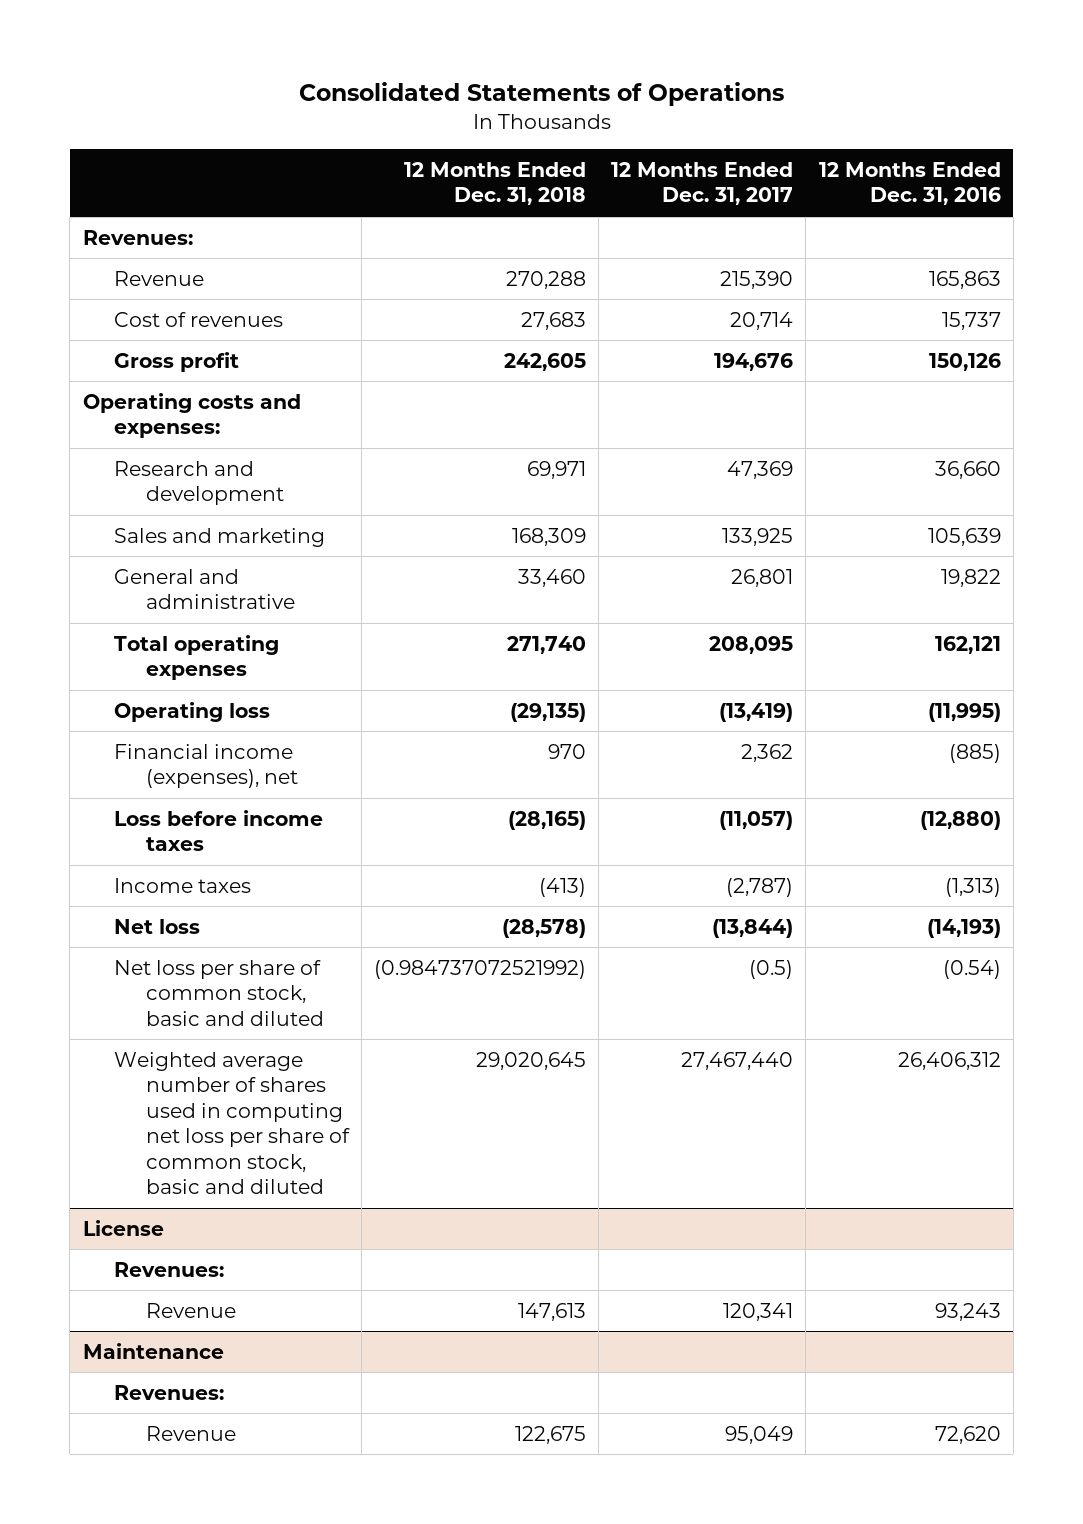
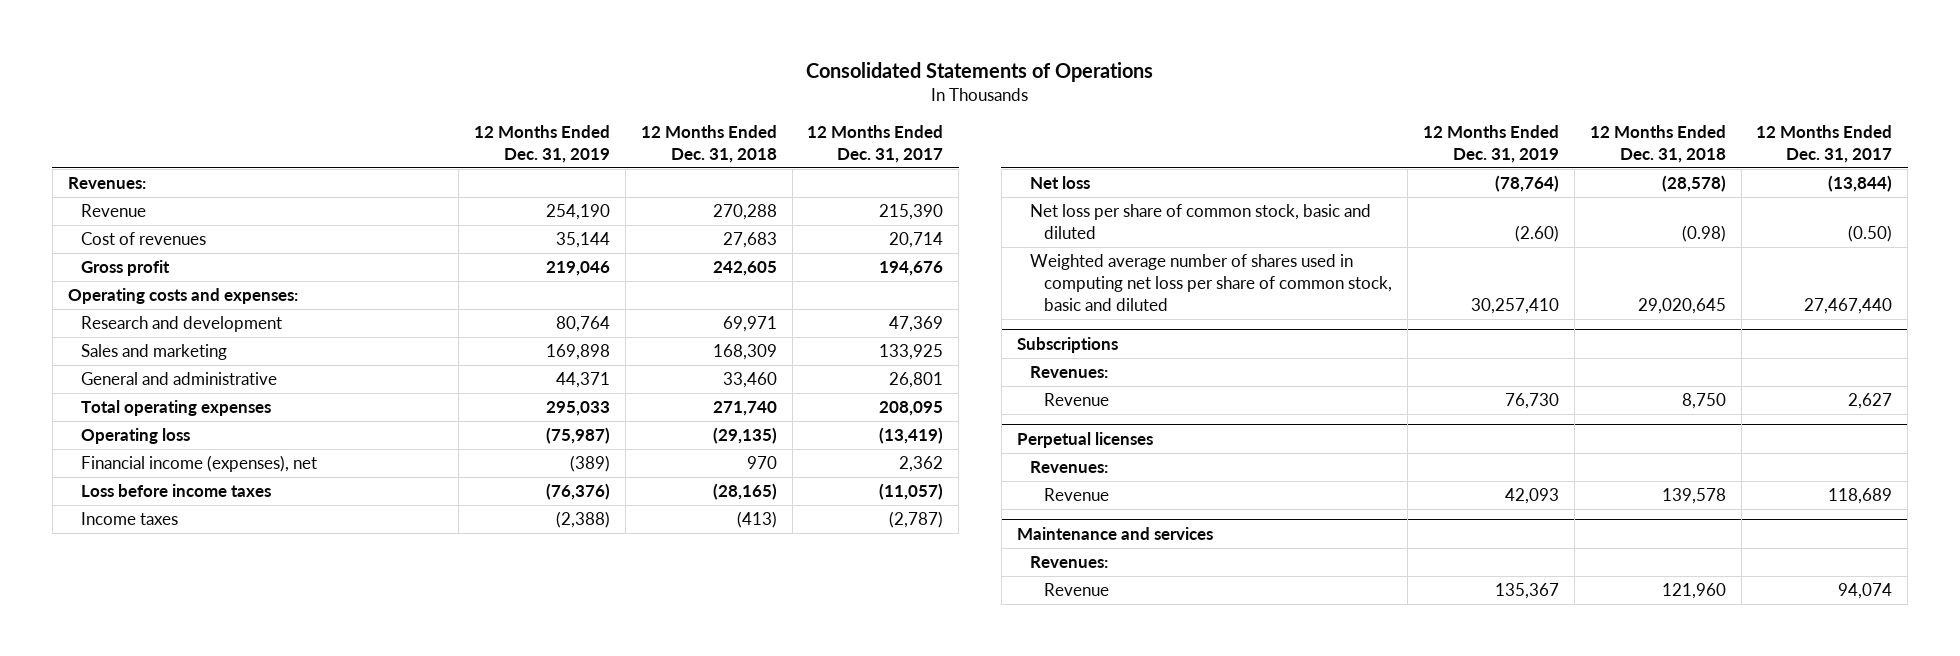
- | 12 Months Ended Dec. 31, 2018 | 12 Months Ended Dec. 31, 2017 | 12 Months Ended Dec. 31, 2016
+ | 12 Months Ended Dec. 31, 2019 | 12 Months Ended Dec. 31, 2018 | 12 Months Ended Dec. 31, 2017
- Net loss per share of common stock, basic and diluted | (0.984737072521992) | (0.5) | (0.54)
+ Net loss per share of common stock, basic and diluted | (2.60) | (0.98) | (0.50)
- License
+ Subscriptions
- Revenue | 147,613 | 120,341 | 93,243
- Maintenance
+ Revenue | 76,730 | 8,750 | 2,627
+ Perpetual licenses
- Revenue | 122,675 | 95,049 | 72,620
+ Revenue | 42,093 | 139,578 | 118,689
+ Maintenance and services
+ Revenues:
+ Revenue | 135,367 | 121,960 | 94,074

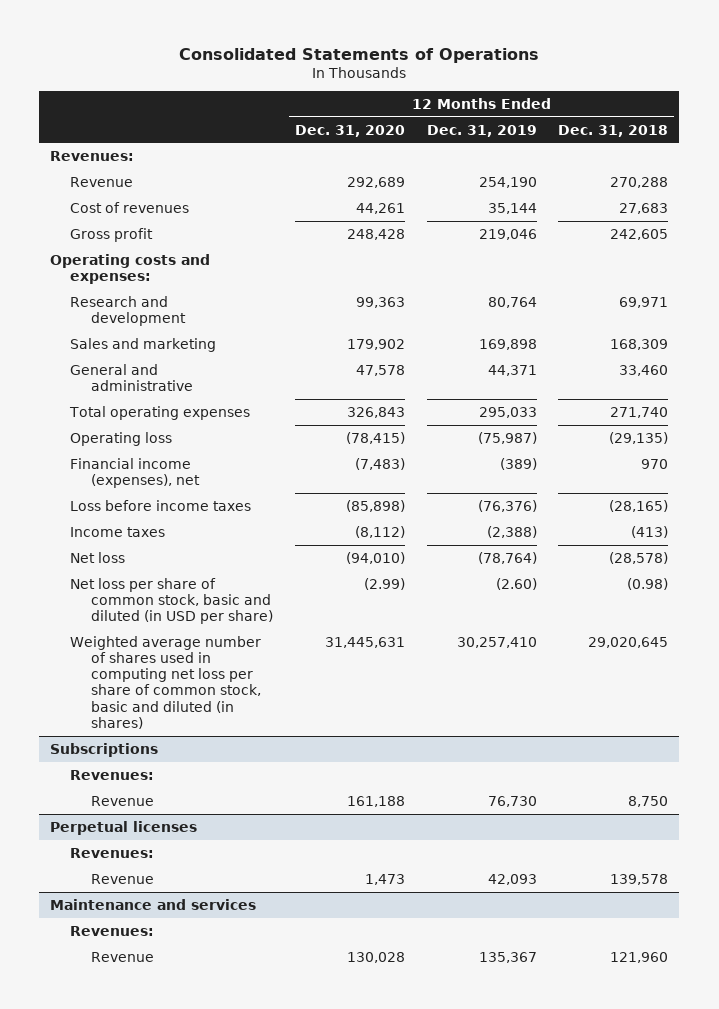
- | 12 Months Ended Dec. 31, 2019 | 12 Months Ended Dec. 31, 2018 | 12 Months Ended Dec. 31, 2017
+ | 12 Months Ended Dec. 31, 2020 | 12 Months Ended Dec. 31, 2019 | 12 Months Ended Dec. 31, 2018
- Net loss per share of common stock, basic and diluted | (2.60) | (0.98) | (0.50)
- Weighted average number of shares used in computing net loss per share of common stock, basic and diluted | 30,257,410 | 29,020,645 | 27,467,440
+ Net loss per share of common stock, basic and diluted (in USD per share) | (2.99) | (2.60) | (0.98)
+ Weighted average number of shares used in computing net loss per share of common stock, basic and diluted (in shares) | 31,445,631 | 30,257,410 | 29,020,645

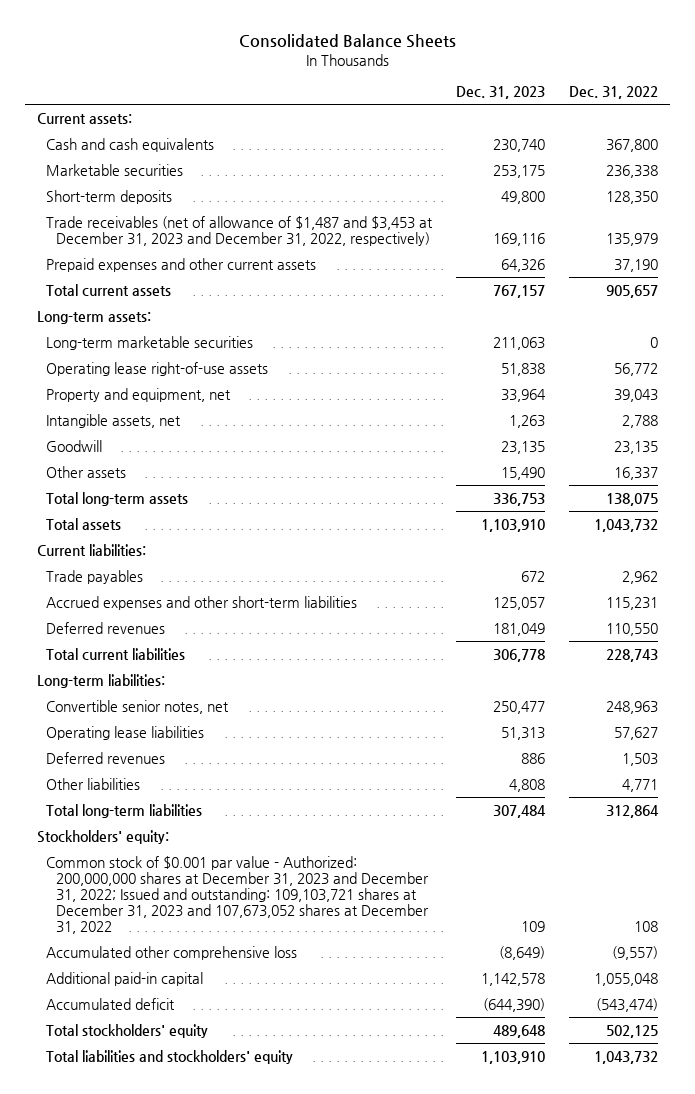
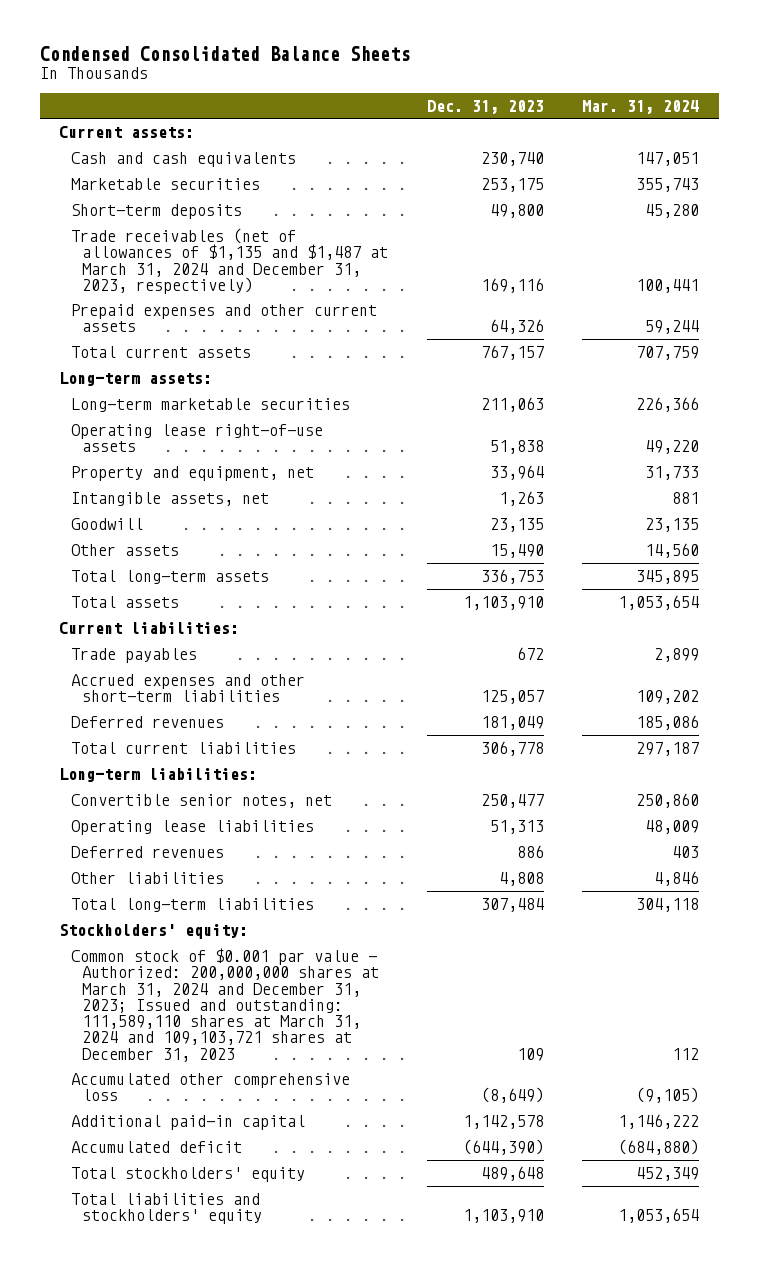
- Consolidated Balance Sheets
+ Condensed Consolidated Balance Sheets
- | Dec. 31, 2023 | Dec. 31, 2022
+ | Dec. 31, 2023 | Mar. 31, 2024
- Trade receivables (net of allowance of $1,487 and $3,453 at December 31, 2023 and December 31, 2022, respectively) | 169,116 | 135,979
+ Trade receivables (net of allowances of $1,135 and $1,487 at March 31, 2024 and December 31, 2023, respectively) | 169,116 | 100,441
- Common stock of $0.001 par value - Authorized: 200,000,000 shares at December 31, 2023 and December 31, 2022; Issued and outstanding: 109,103,721 shares at December 31, 2023 and 107,673,052 shares at December 31, 2022 | 109 | 108
+ Common stock of $0.001 par value - Authorized: 200,000,000 shares at March 31, 2024 and December 31, 2023; Issued and outstanding: 111,589,110 shares at March 31, 2024 and 109,103,721 shares at December 31, 2023 | 109 | 112

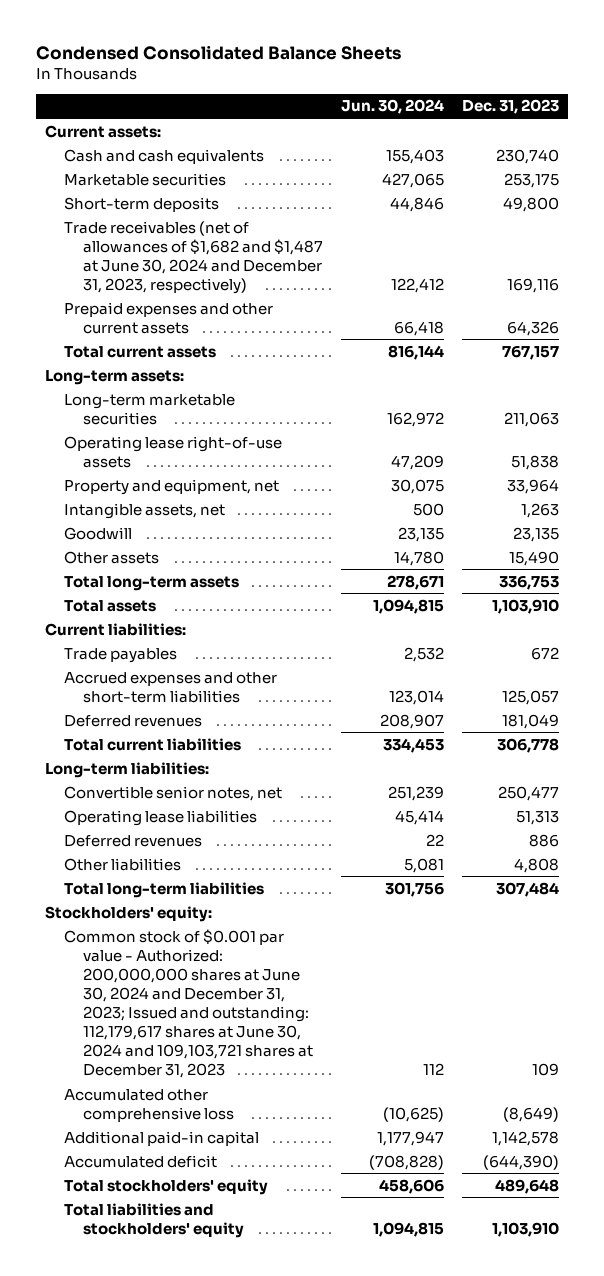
- | Dec. 31, 2023 | Mar. 31, 2024
+ | Jun. 30, 2024 | Dec. 31, 2023
- Trade receivables (net of allowances of $1,135 and $1,487 at March 31, 2024 and December 31, 2023, respectively) | 169,116 | 100,441
+ Trade receivables (net of allowances of $1,682 and $1,487 at June 30, 2024 and December 31, 2023, respectively) | 122,412 | 169,116
- Common stock of $0.001 par value - Authorized: 200,000,000 shares at March 31, 2024 and December 31, 2023; Issued and outstanding: 111,589,110 shares at March 31, 2024 and 109,103,721 shares at December 31, 2023 | 109 | 112
+ Common stock of $0.001 par value - Authorized: 200,000,000 shares at June 30, 2024 and December 31, 2023; Issued and outstanding: 112,179,617 shares at June 30, 2024 and 109,103,721 shares at December 31, 2023 | 112 | 109

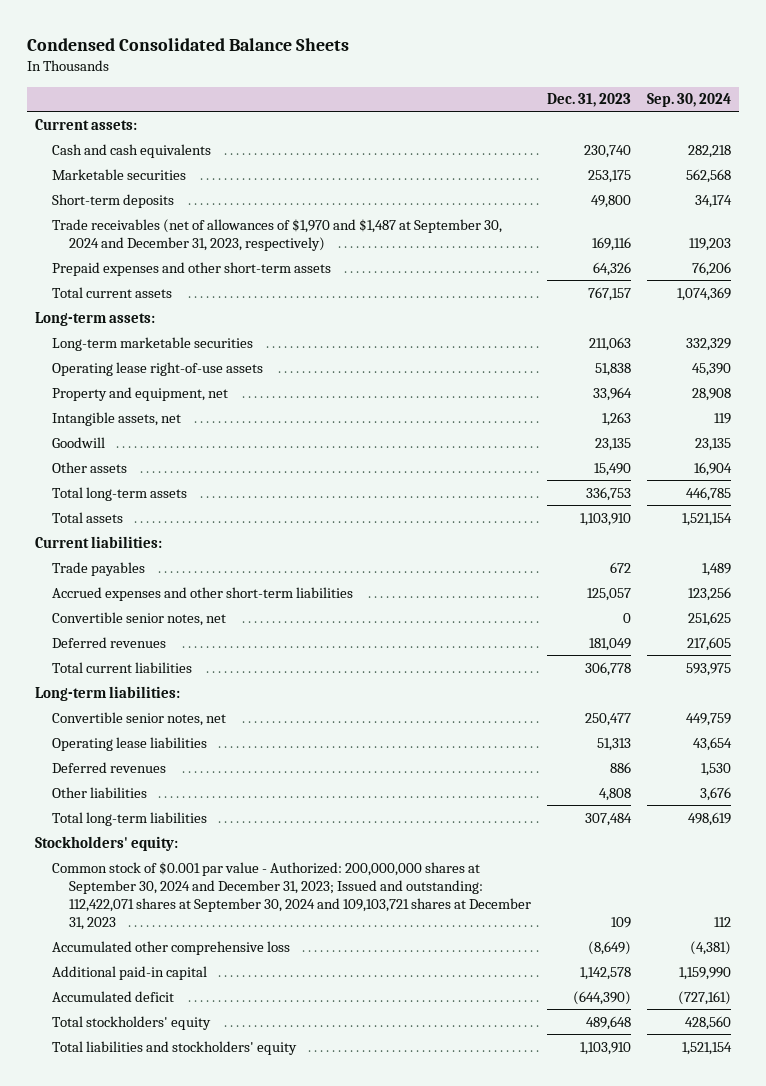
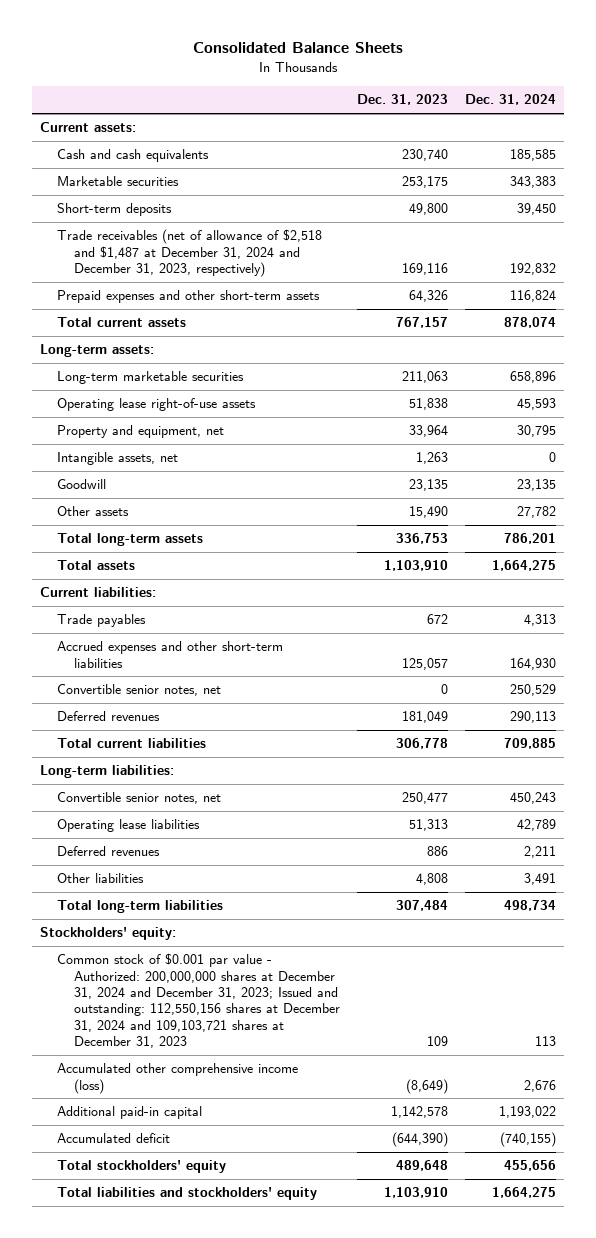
- Condensed Consolidated Balance Sheets
+ Consolidated Balance Sheets
- | Dec. 31, 2023 | Sep. 30, 2024
+ | Dec. 31, 2023 | Dec. 31, 2024
- Trade receivables (net of allowances of $1,970 and $1,487 at September 30, 2024 and December 31, 2023, respectively) | 169,116 | 119,203
+ Trade receivables (net of allowance of $2,518 and $1,487 at December 31, 2024 and December 31, 2023, respectively) | 169,116 | 192,832
- Common stock of $0.001 par value - Authorized: 200,000,000 shares at September 30, 2024 and December 31, 2023; Issued and outstanding: 112,422,071 shares at September 30, 2024 and 109,103,721 shares at December 31, 2023 | 109 | 112
- Accumulated other comprehensive loss | (8,649) | (4,381)
+ Common stock of $0.001 par value - Authorized: 200,000,000 shares at December 31, 2024 and December 31, 2023; Issued and outstanding: 112,550,156 shares at December 31, 2024 and 109,103,721 shares at December 31, 2023 | 109 | 113
+ Accumulated other comprehensive income (loss) | (8,649) | 2,676

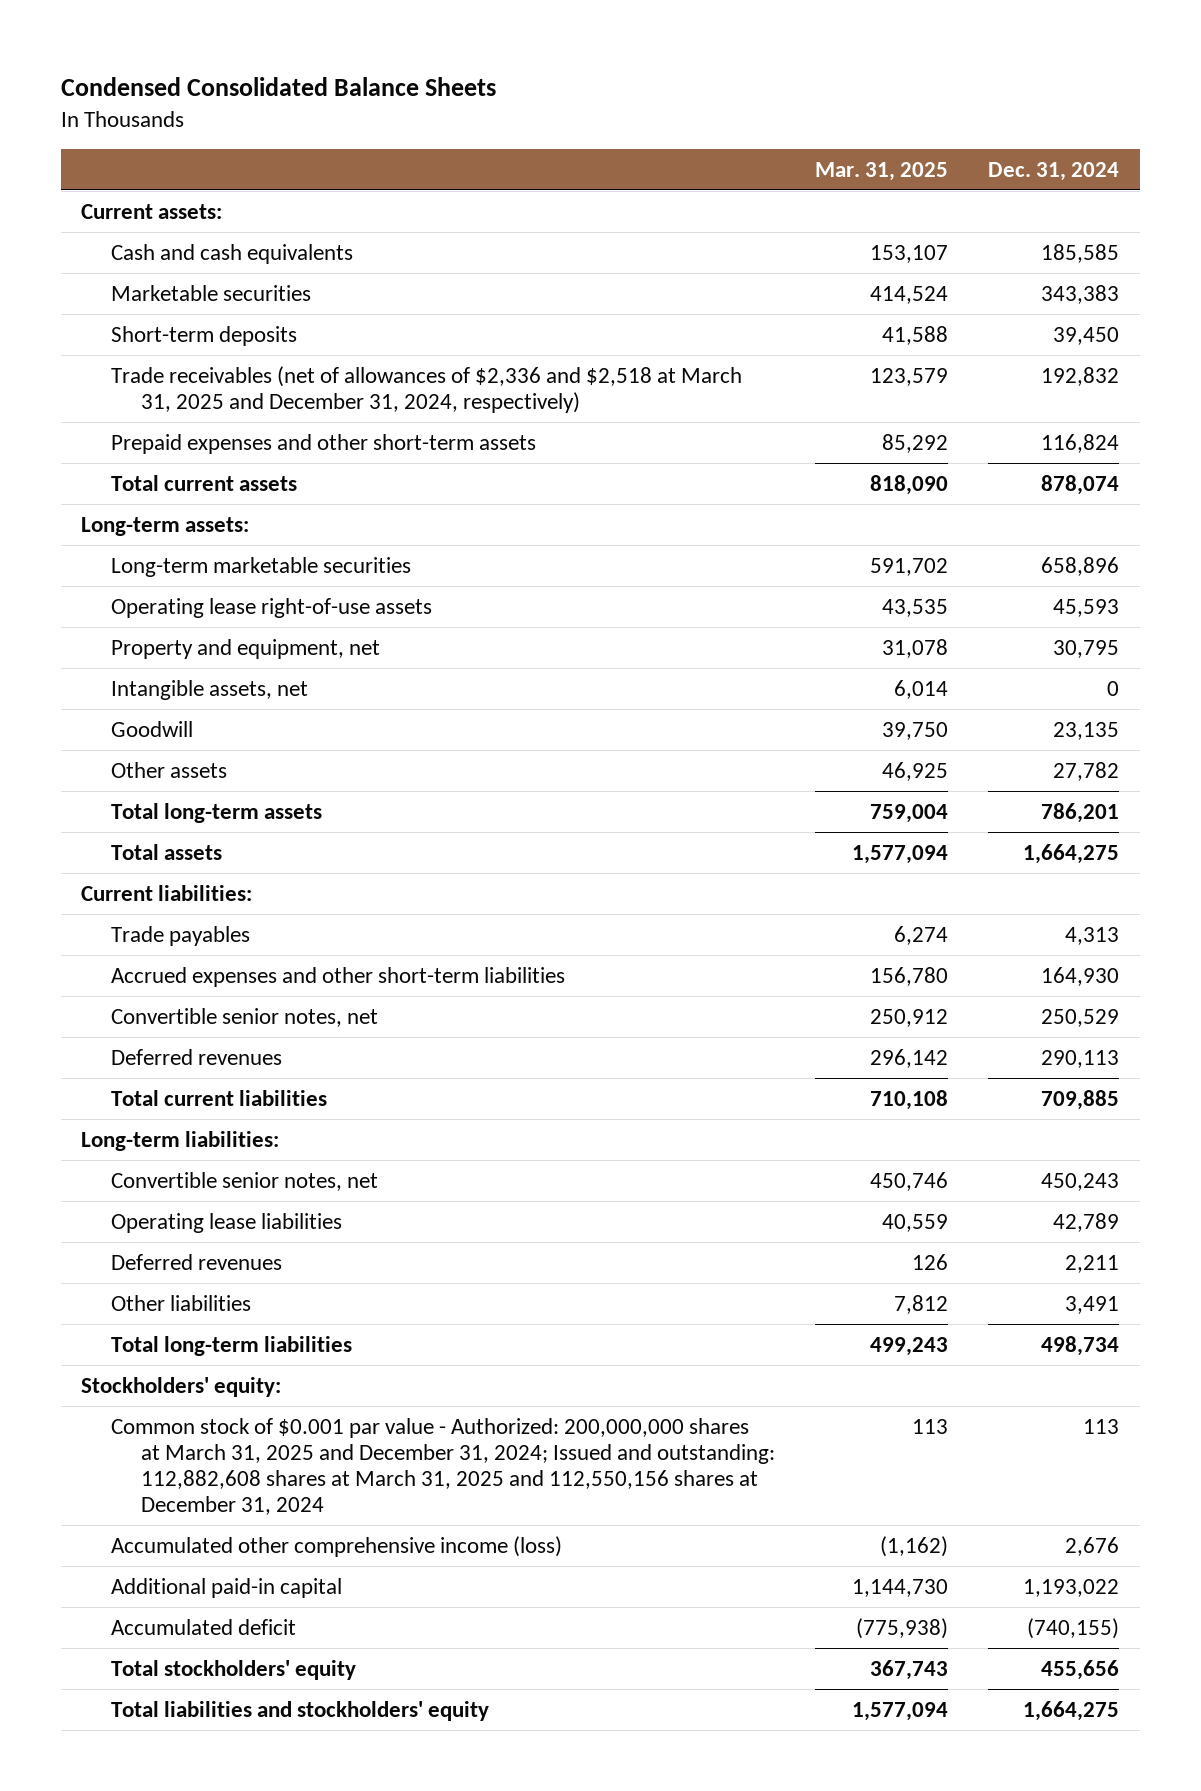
- Consolidated Balance Sheets
+ Condensed Consolidated Balance Sheets
- | Dec. 31, 2023 | Dec. 31, 2024
+ | Mar. 31, 2025 | Dec. 31, 2024
- Trade receivables (net of allowance of $2,518 and $1,487 at December 31, 2024 and December 31, 2023, respectively) | 169,116 | 192,832
+ Trade receivables (net of allowances of $2,336 and $2,518 at March 31, 2025 and December 31, 2024, respectively) | 123,579 | 192,832
- Common stock of $0.001 par value - Authorized: 200,000,000 shares at December 31, 2024 and December 31, 2023; Issued and outstanding: 112,550,156 shares at December 31, 2024 and 109,103,721 shares at December 31, 2023 | 109 | 113
+ Common stock of $0.001 par value - Authorized: 200,000,000 shares at March 31, 2025 and December 31, 2024; Issued and outstanding: 112,882,608 shares at March 31, 2025 and 112,550,156 shares at December 31, 2024 | 113 | 113

